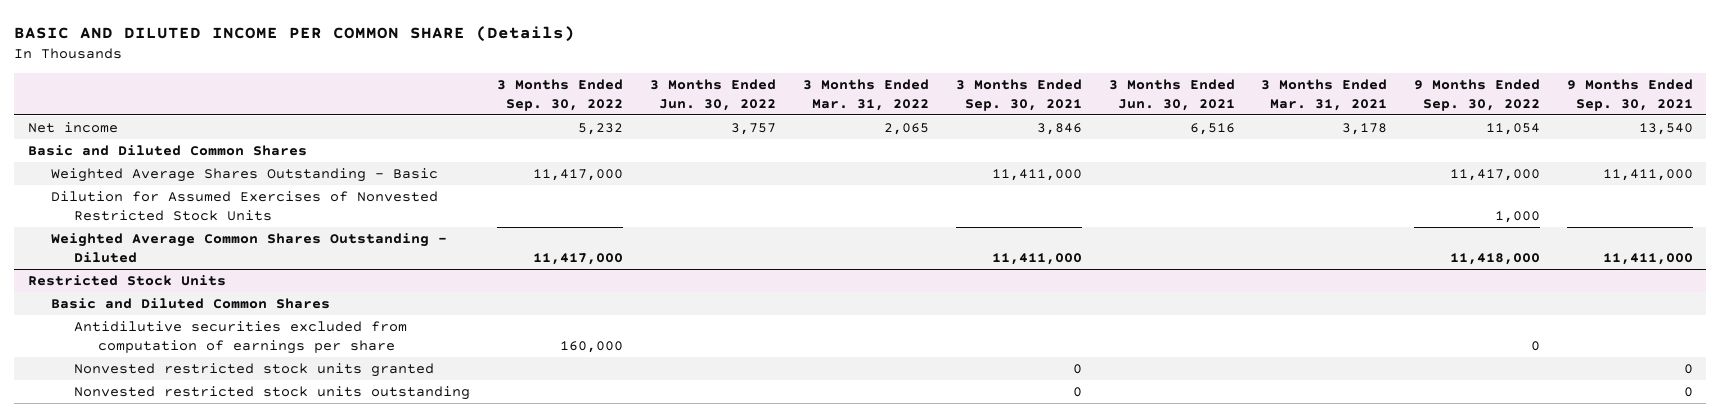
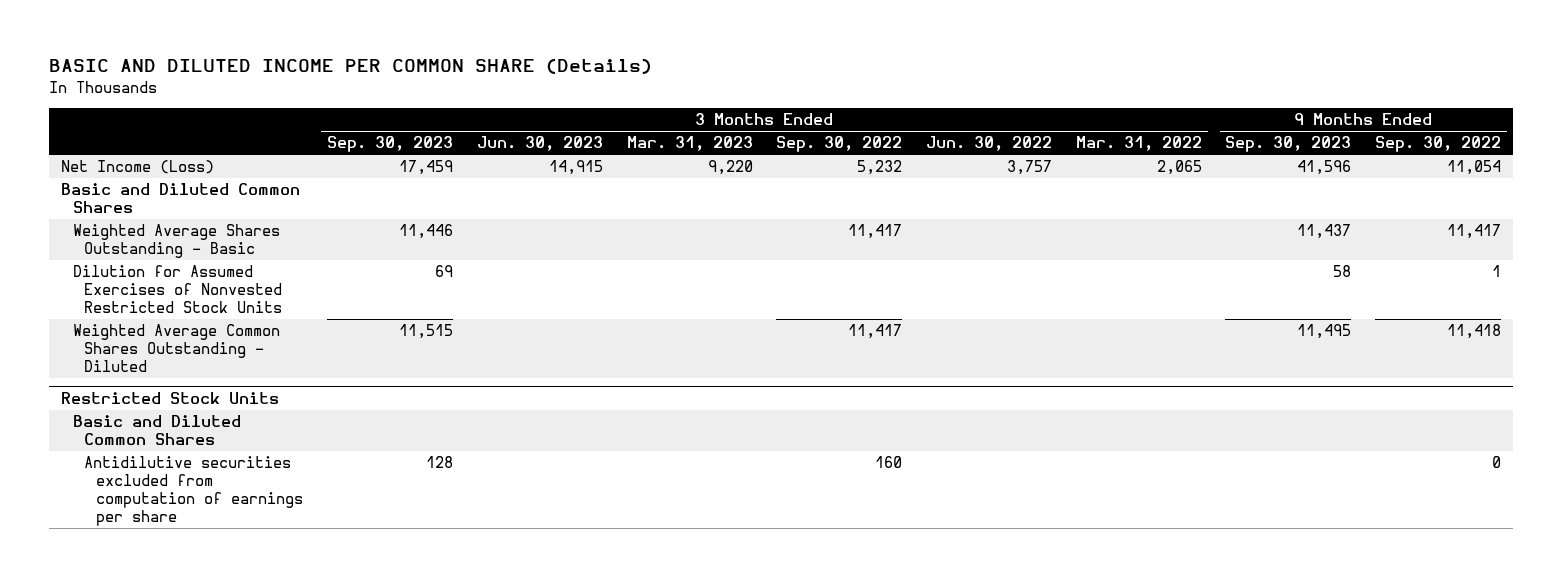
- | 3 Months Ended Sep. 30, 2022 | 3 Months Ended Jun. 30, 2022 | 3 Months Ended Mar. 31, 2022 | 3 Months Ended Sep. 30, 2021 | 3 Months Ended Jun. 30, 2021 | 3 Months Ended Mar. 31, 2021 | 9 Months Ended Sep. 30, 2022 | 9 Months Ended Sep. 30, 2021
+ | 3 Months Ended Sep. 30, 2023 | 3 Months Ended Jun. 30, 2023 | 3 Months Ended Mar. 31, 2023 | 3 Months Ended Sep. 30, 2022 | 3 Months Ended Jun. 30, 2022 | 3 Months Ended Mar. 31, 2022 | 9 Months Ended Sep. 30, 2023 | 9 Months Ended Sep. 30, 2022
- Net income | 5,232 | 3,757 | 2,065 | 3,846 | 6,516 | 3,178 | 11,054 | 13,540
+ Net Income (Loss) | 17,459 | 14,915 | 9,220 | 5,232 | 3,757 | 2,065 | 41,596 | 11,054
- Weighted Average Shares Outstanding - Basic | 11,417,000 | | | 11,411,000 | | | 11,417,000 | 11,411,000
- Dilution for Assumed Exercises of Nonvested Restricted Stock Units | | | | | | | 1,000 |
- Weighted Average Common Shares Outstanding - Diluted | 11,417,000 | | | 11,411,000 | | | 11,418,000 | 11,411,000
+ Weighted Average Shares Outstanding - Basic | 11,446 | | | 11,417 | | | 11,437 | 11,417
+ Dilution for Assumed Exercises of Nonvested Restricted Stock Units | 69 | | | | | | 58 | 1
+ Weighted Average Common Shares Outstanding - Diluted | 11,515 | | | 11,417 | | | 11,495 | 11,418
@ Restricted Stock Units
- Antidilutive securities excluded from computation of earnings per share | 160,000 | | | | | | 0 |
- Nonvested restricted stock units granted | | | | 0 | | | | 0
- Nonvested restricted stock units outstanding | | | | 0 | | | | 0
+ Antidilutive securities excluded from computation of earnings per share | 128 | | | 160 | | | | 0

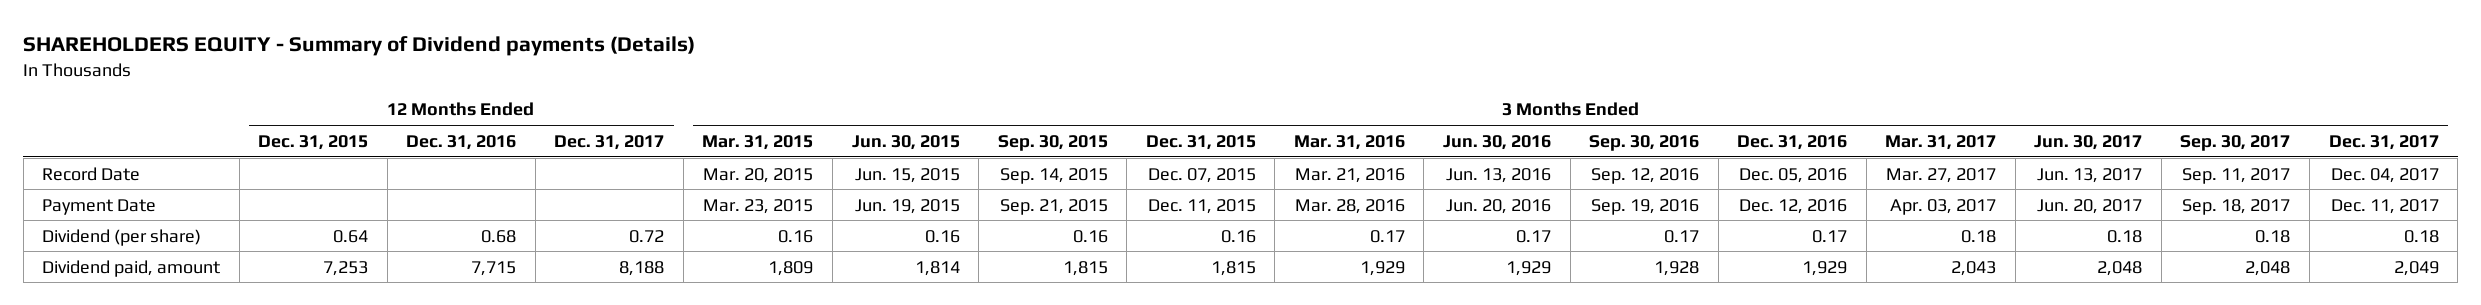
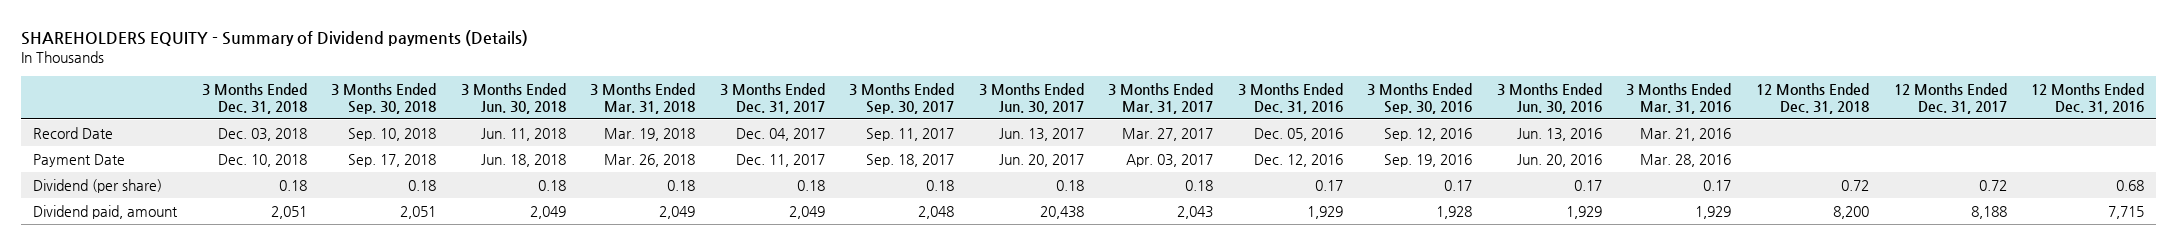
- | 12 Months Ended Dec. 31, 2015 | 12 Months Ended Dec. 31, 2016 | 12 Months Ended Dec. 31, 2017 | 3 Months Ended Mar. 31, 2015 | 3 Months Ended Jun. 30, 2015 | 3 Months Ended Sep. 30, 2015 | 3 Months Ended Dec. 31, 2015 | 3 Months Ended Mar. 31, 2016 | 3 Months Ended Jun. 30, 2016 | 3 Months Ended Sep. 30, 2016 | 3 Months Ended Dec. 31, 2016 | 3 Months Ended Mar. 31, 2017 | 3 Months Ended Jun. 30, 2017 | 3 Months Ended Sep. 30, 2017 | 3 Months Ended Dec. 31, 2017
+ | 3 Months Ended Dec. 31, 2018 | 3 Months Ended Sep. 30, 2018 | 3 Months Ended Jun. 30, 2018 | 3 Months Ended Mar. 31, 2018 | 3 Months Ended Dec. 31, 2017 | 3 Months Ended Sep. 30, 2017 | 3 Months Ended Jun. 30, 2017 | 3 Months Ended Mar. 31, 2017 | 3 Months Ended Dec. 31, 2016 | 3 Months Ended Sep. 30, 2016 | 3 Months Ended Jun. 30, 2016 | 3 Months Ended Mar. 31, 2016 | 12 Months Ended Dec. 31, 2018 | 12 Months Ended Dec. 31, 2017 | 12 Months Ended Dec. 31, 2016
- Dividend paid, amount | 7,253 | 7,715 | 8,188 | 1,809 | 1,814 | 1,815 | 1,815 | 1,929 | 1,929 | 1,928 | 1,929 | 2,043 | 2,048 | 2,048 | 2,049
+ Dividend paid, amount | 2,051 | 2,051 | 2,049 | 2,049 | 2,049 | 2,048 | 20,438 | 2,043 | 1,929 | 1,928 | 1,929 | 1,929 | 8,200 | 8,188 | 7,715

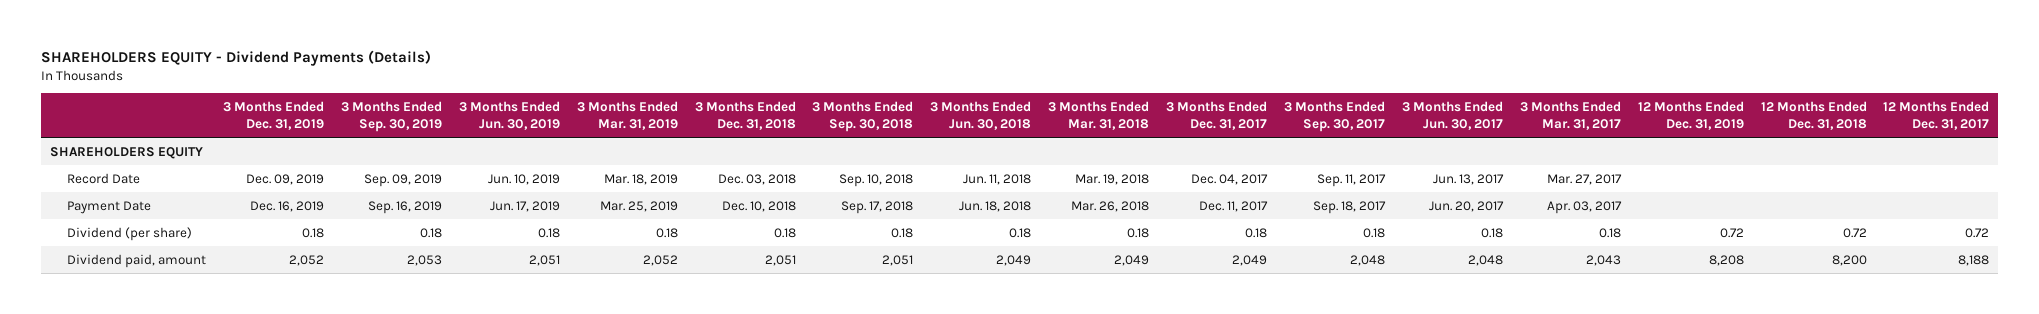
- SHAREHOLDERS EQUITY - Summary of Dividend payments (Details)
+ SHAREHOLDERS EQUITY - Dividend Payments (Details)
- | 3 Months Ended Dec. 31, 2018 | 3 Months Ended Sep. 30, 2018 | 3 Months Ended Jun. 30, 2018 | 3 Months Ended Mar. 31, 2018 | 3 Months Ended Dec. 31, 2017 | 3 Months Ended Sep. 30, 2017 | 3 Months Ended Jun. 30, 2017 | 3 Months Ended Mar. 31, 2017 | 3 Months Ended Dec. 31, 2016 | 3 Months Ended Sep. 30, 2016 | 3 Months Ended Jun. 30, 2016 | 3 Months Ended Mar. 31, 2016 | 12 Months Ended Dec. 31, 2018 | 12 Months Ended Dec. 31, 2017 | 12 Months Ended Dec. 31, 2016
+ | 3 Months Ended Dec. 31, 2019 | 3 Months Ended Sep. 30, 2019 | 3 Months Ended Jun. 30, 2019 | 3 Months Ended Mar. 31, 2019 | 3 Months Ended Dec. 31, 2018 | 3 Months Ended Sep. 30, 2018 | 3 Months Ended Jun. 30, 2018 | 3 Months Ended Mar. 31, 2018 | 3 Months Ended Dec. 31, 2017 | 3 Months Ended Sep. 30, 2017 | 3 Months Ended Jun. 30, 2017 | 3 Months Ended Mar. 31, 2017 | 12 Months Ended Dec. 31, 2019 | 12 Months Ended Dec. 31, 2018 | 12 Months Ended Dec. 31, 2017
+ SHAREHOLDERS EQUITY
- Dividend paid, amount | 2,051 | 2,051 | 2,049 | 2,049 | 2,049 | 2,048 | 20,438 | 2,043 | 1,929 | 1,928 | 1,929 | 1,929 | 8,200 | 8,188 | 7,715
+ Dividend paid, amount | 2,052 | 2,053 | 2,051 | 2,052 | 2,051 | 2,051 | 2,049 | 2,049 | 2,049 | 2,048 | 2,048 | 2,043 | 8,208 | 8,200 | 8,188

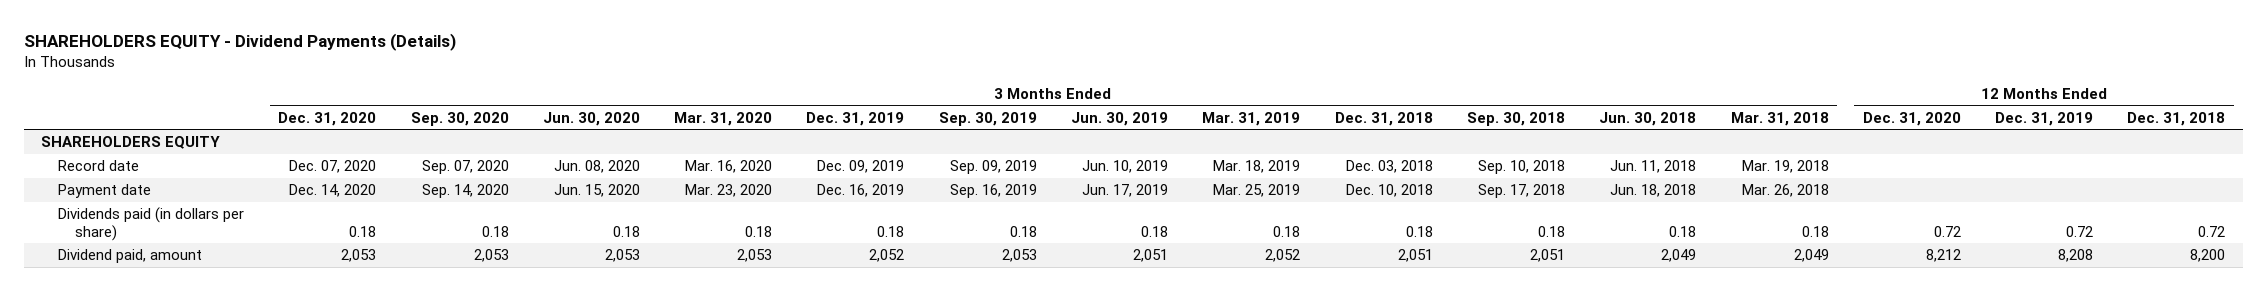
- | 3 Months Ended Dec. 31, 2019 | 3 Months Ended Sep. 30, 2019 | 3 Months Ended Jun. 30, 2019 | 3 Months Ended Mar. 31, 2019 | 3 Months Ended Dec. 31, 2018 | 3 Months Ended Sep. 30, 2018 | 3 Months Ended Jun. 30, 2018 | 3 Months Ended Mar. 31, 2018 | 3 Months Ended Dec. 31, 2017 | 3 Months Ended Sep. 30, 2017 | 3 Months Ended Jun. 30, 2017 | 3 Months Ended Mar. 31, 2017 | 12 Months Ended Dec. 31, 2019 | 12 Months Ended Dec. 31, 2018 | 12 Months Ended Dec. 31, 2017
+ | 3 Months Ended Dec. 31, 2020 | 3 Months Ended Sep. 30, 2020 | 3 Months Ended Jun. 30, 2020 | 3 Months Ended Mar. 31, 2020 | 3 Months Ended Dec. 31, 2019 | 3 Months Ended Sep. 30, 2019 | 3 Months Ended Jun. 30, 2019 | 3 Months Ended Mar. 31, 2019 | 3 Months Ended Dec. 31, 2018 | 3 Months Ended Sep. 30, 2018 | 3 Months Ended Jun. 30, 2018 | 3 Months Ended Mar. 31, 2018 | 12 Months Ended Dec. 31, 2020 | 12 Months Ended Dec. 31, 2019 | 12 Months Ended Dec. 31, 2018
- Record Date | Dec. 09, 2019 | Sep. 09, 2019 | Jun. 10, 2019 | Mar. 18, 2019 | Dec. 03, 2018 | Sep. 10, 2018 | Jun. 11, 2018 | Mar. 19, 2018 | Dec. 04, 2017 | Sep. 11, 2017 | Jun. 13, 2017 | Mar. 27, 2017 | | |
- Payment Date | Dec. 16, 2019 | Sep. 16, 2019 | Jun. 17, 2019 | Mar. 25, 2019 | Dec. 10, 2018 | Sep. 17, 2018 | Jun. 18, 2018 | Mar. 26, 2018 | Dec. 11, 2017 | Sep. 18, 2017 | Jun. 20, 2017 | Apr. 03, 2017 | | |
- Dividend (per share) | 0.18 | 0.18 | 0.18 | 0.18 | 0.18 | 0.18 | 0.18 | 0.18 | 0.18 | 0.18 | 0.18 | 0.18 | 0.72 | 0.72 | 0.72
+ Record date | Dec. 07, 2020 | Sep. 07, 2020 | Jun. 08, 2020 | Mar. 16, 2020 | Dec. 09, 2019 | Sep. 09, 2019 | Jun. 10, 2019 | Mar. 18, 2019 | Dec. 03, 2018 | Sep. 10, 2018 | Jun. 11, 2018 | Mar. 19, 2018 | | |
+ Payment date | Dec. 14, 2020 | Sep. 14, 2020 | Jun. 15, 2020 | Mar. 23, 2020 | Dec. 16, 2019 | Sep. 16, 2019 | Jun. 17, 2019 | Mar. 25, 2019 | Dec. 10, 2018 | Sep. 17, 2018 | Jun. 18, 2018 | Mar. 26, 2018 | | |
+ Dividends paid (in dollars per share) | 0.18 | 0.18 | 0.18 | 0.18 | 0.18 | 0.18 | 0.18 | 0.18 | 0.18 | 0.18 | 0.18 | 0.18 | 0.72 | 0.72 | 0.72

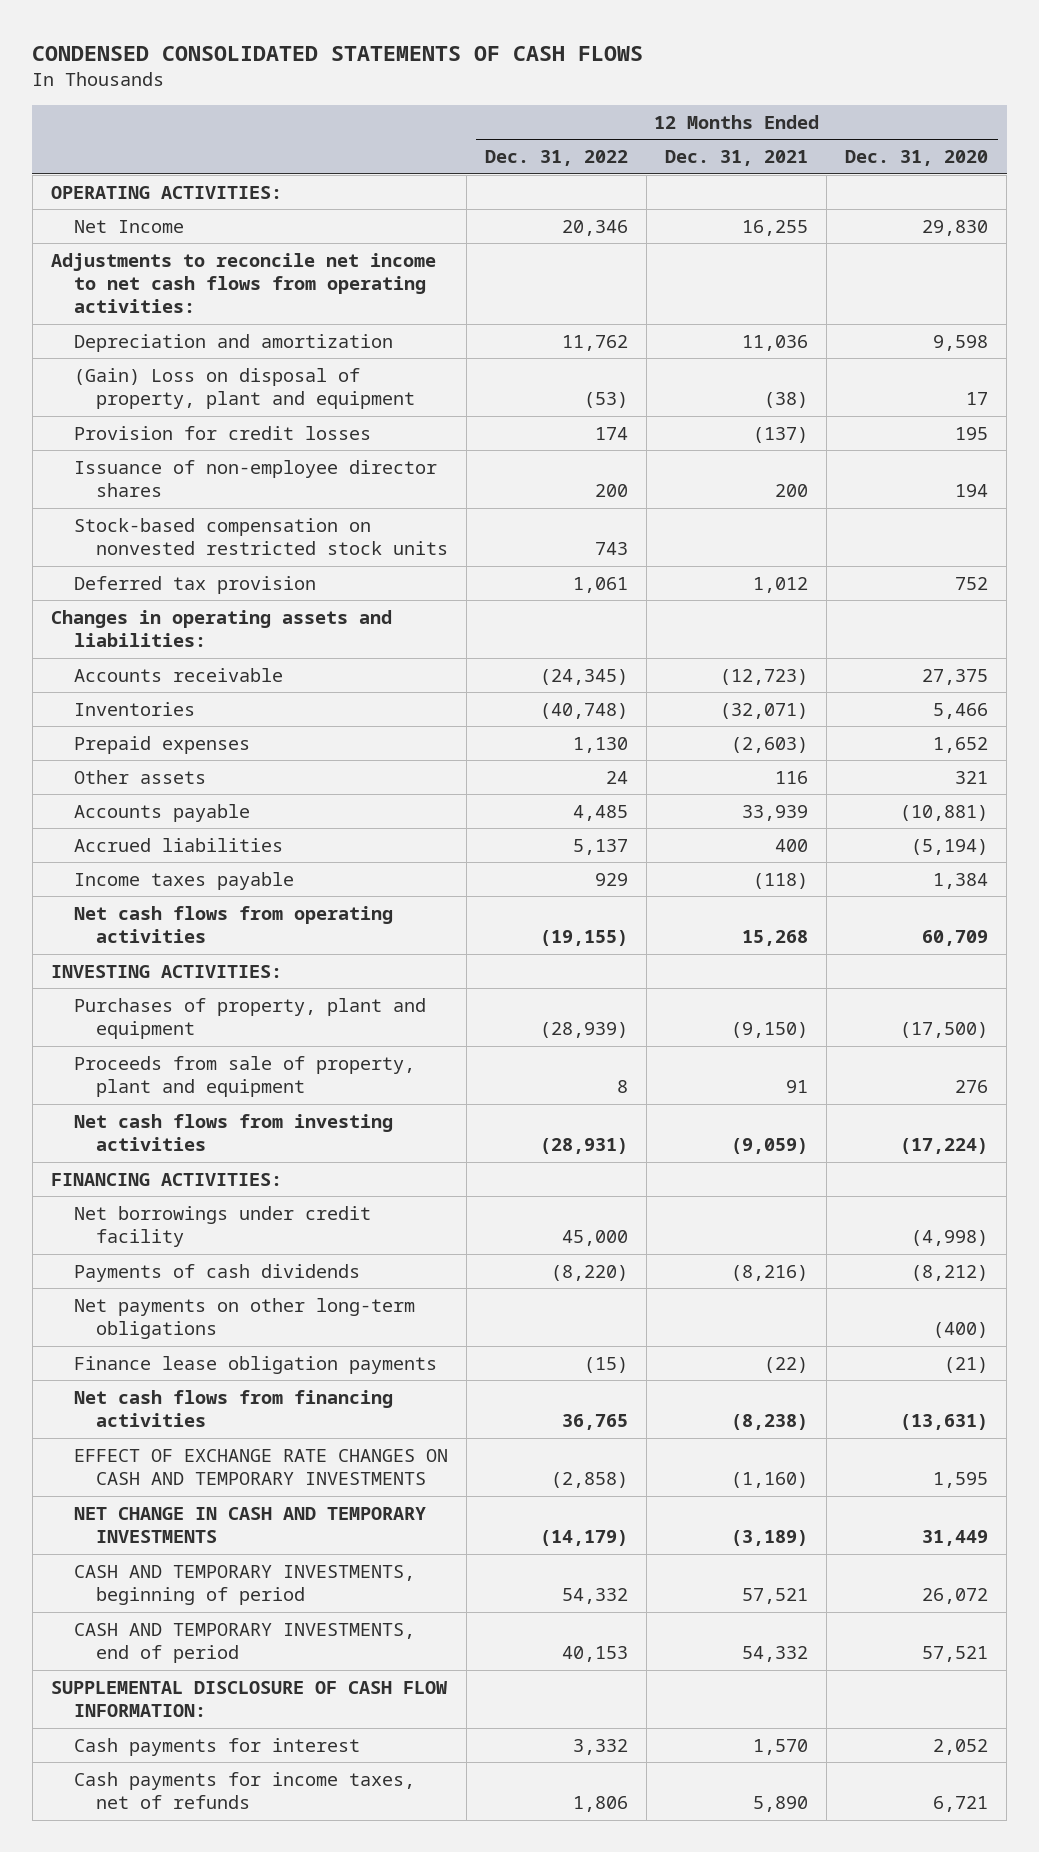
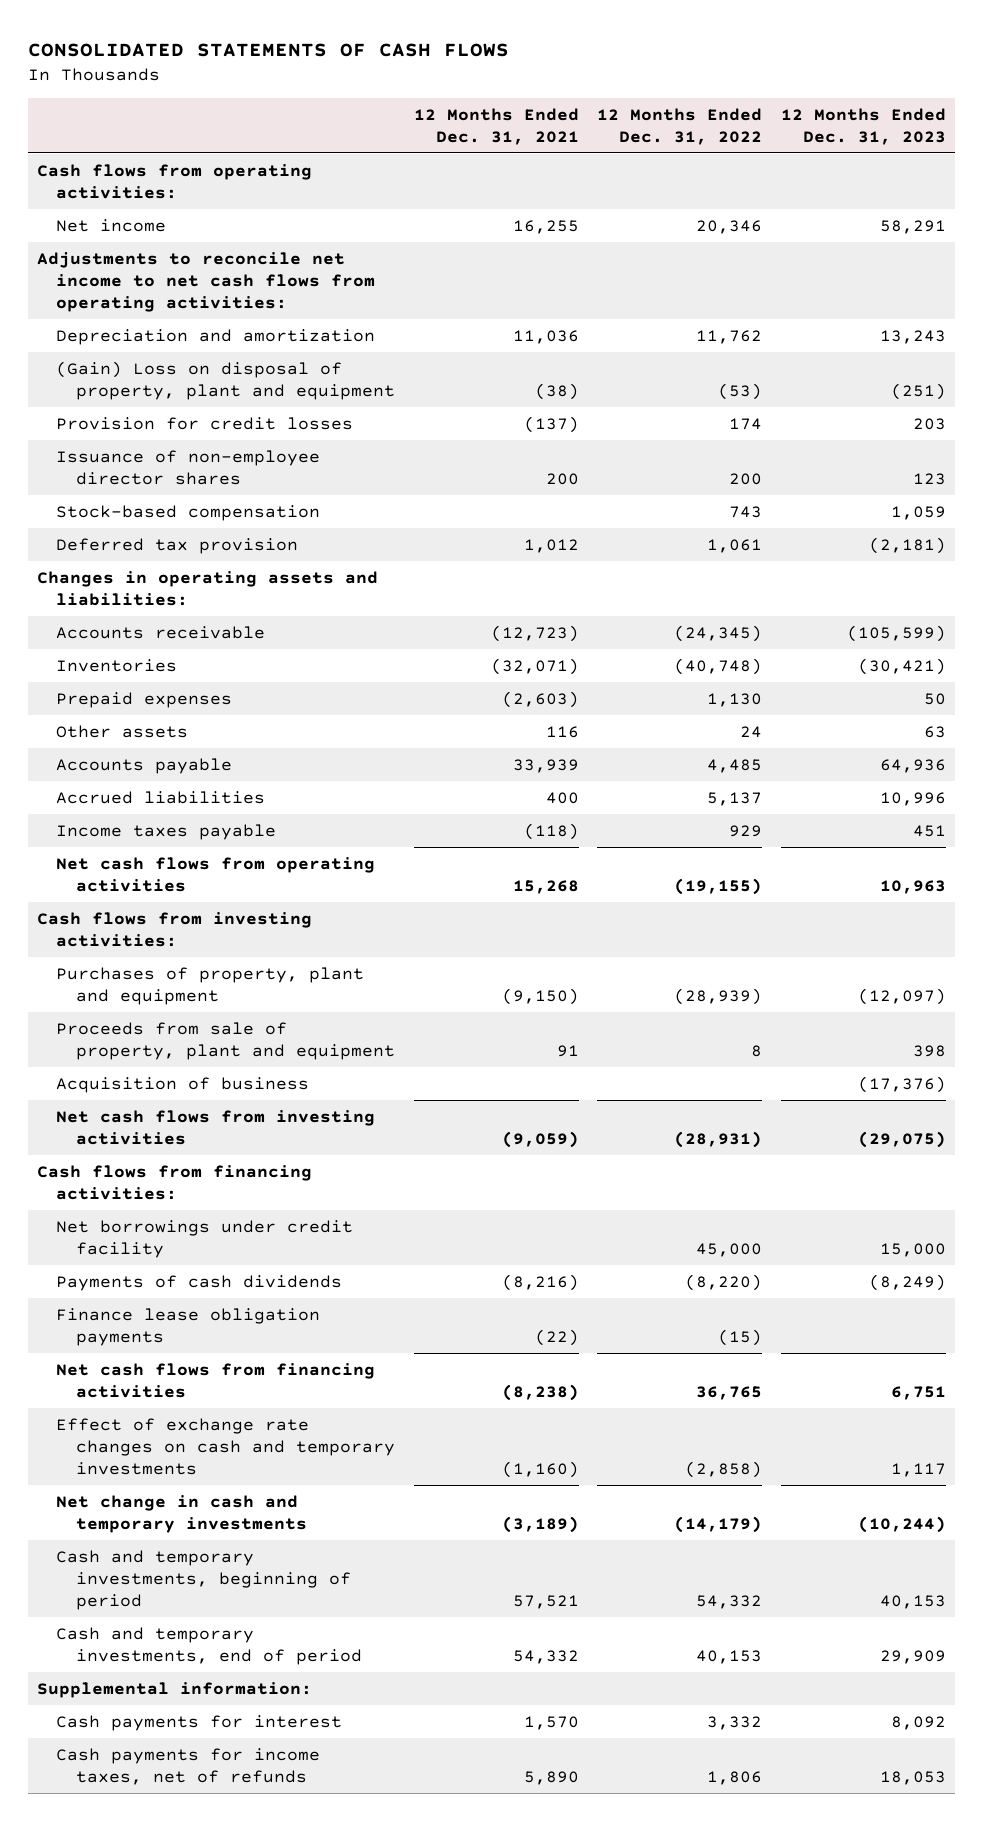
- CONDENSED CONSOLIDATED STATEMENTS OF CASH FLOWS
+ CONSOLIDATED STATEMENTS OF CASH FLOWS
- | 12 Months Ended Dec. 31, 2022 | 12 Months Ended Dec. 31, 2021 | 12 Months Ended Dec. 31, 2020
+ | 12 Months Ended Dec. 31, 2021 | 12 Months Ended Dec. 31, 2022 | 12 Months Ended Dec. 31, 2023
- OPERATING ACTIVITIES:
- Net Income | 20,346 | 16,255 | 29,830
+ Cash flows from operating activities:
+ Net income | 16,255 | 20,346 | 58,291
- Stock-based compensation on nonvested restricted stock units | 743 | |
+ Stock-based compensation | | 743 | 1,059
- INVESTING ACTIVITIES:
+ Cash flows from investing activities:
+ Acquisition of business | | | (17,376)
- FINANCING ACTIVITIES:
+ Cash flows from financing activities:
- Net payments on other long-term obligations | | | (400)
- EFFECT OF EXCHANGE RATE CHANGES ON CASH AND TEMPORARY INVESTMENTS | (2,858) | (1,160) | 1,595
- NET CHANGE IN CASH AND TEMPORARY INVESTMENTS | (14,179) | (3,189) | 31,449
- CASH AND TEMPORARY INVESTMENTS, beginning of period | 54,332 | 57,521 | 26,072
- CASH AND TEMPORARY INVESTMENTS, end of period | 40,153 | 54,332 | 57,521
- SUPPLEMENTAL DISCLOSURE OF CASH FLOW INFORMATION:
+ Effect of exchange rate changes on cash and temporary investments | (1,160) | (2,858) | 1,117
+ Net change in cash and temporary investments | (3,189) | (14,179) | (10,244)
+ Cash and temporary investments, beginning of period | 57,521 | 54,332 | 40,153
+ Cash and temporary investments, end of period | 54,332 | 40,153 | 29,909
+ Supplemental information:

